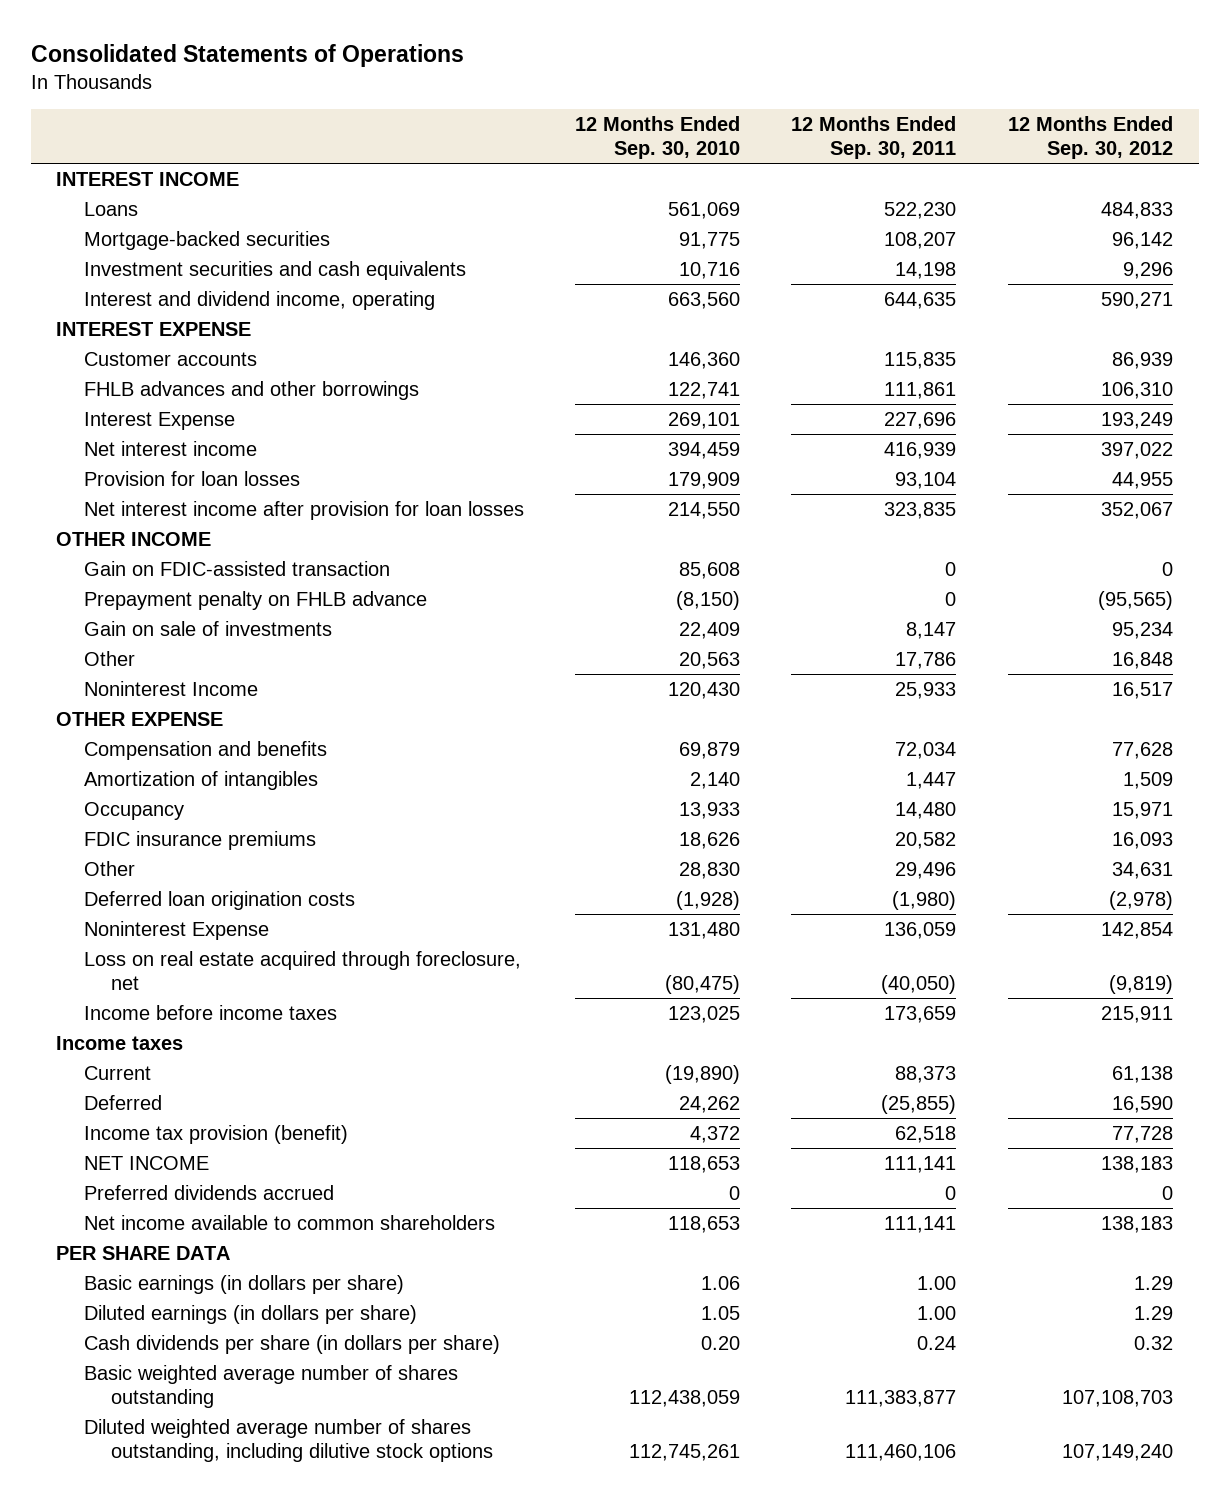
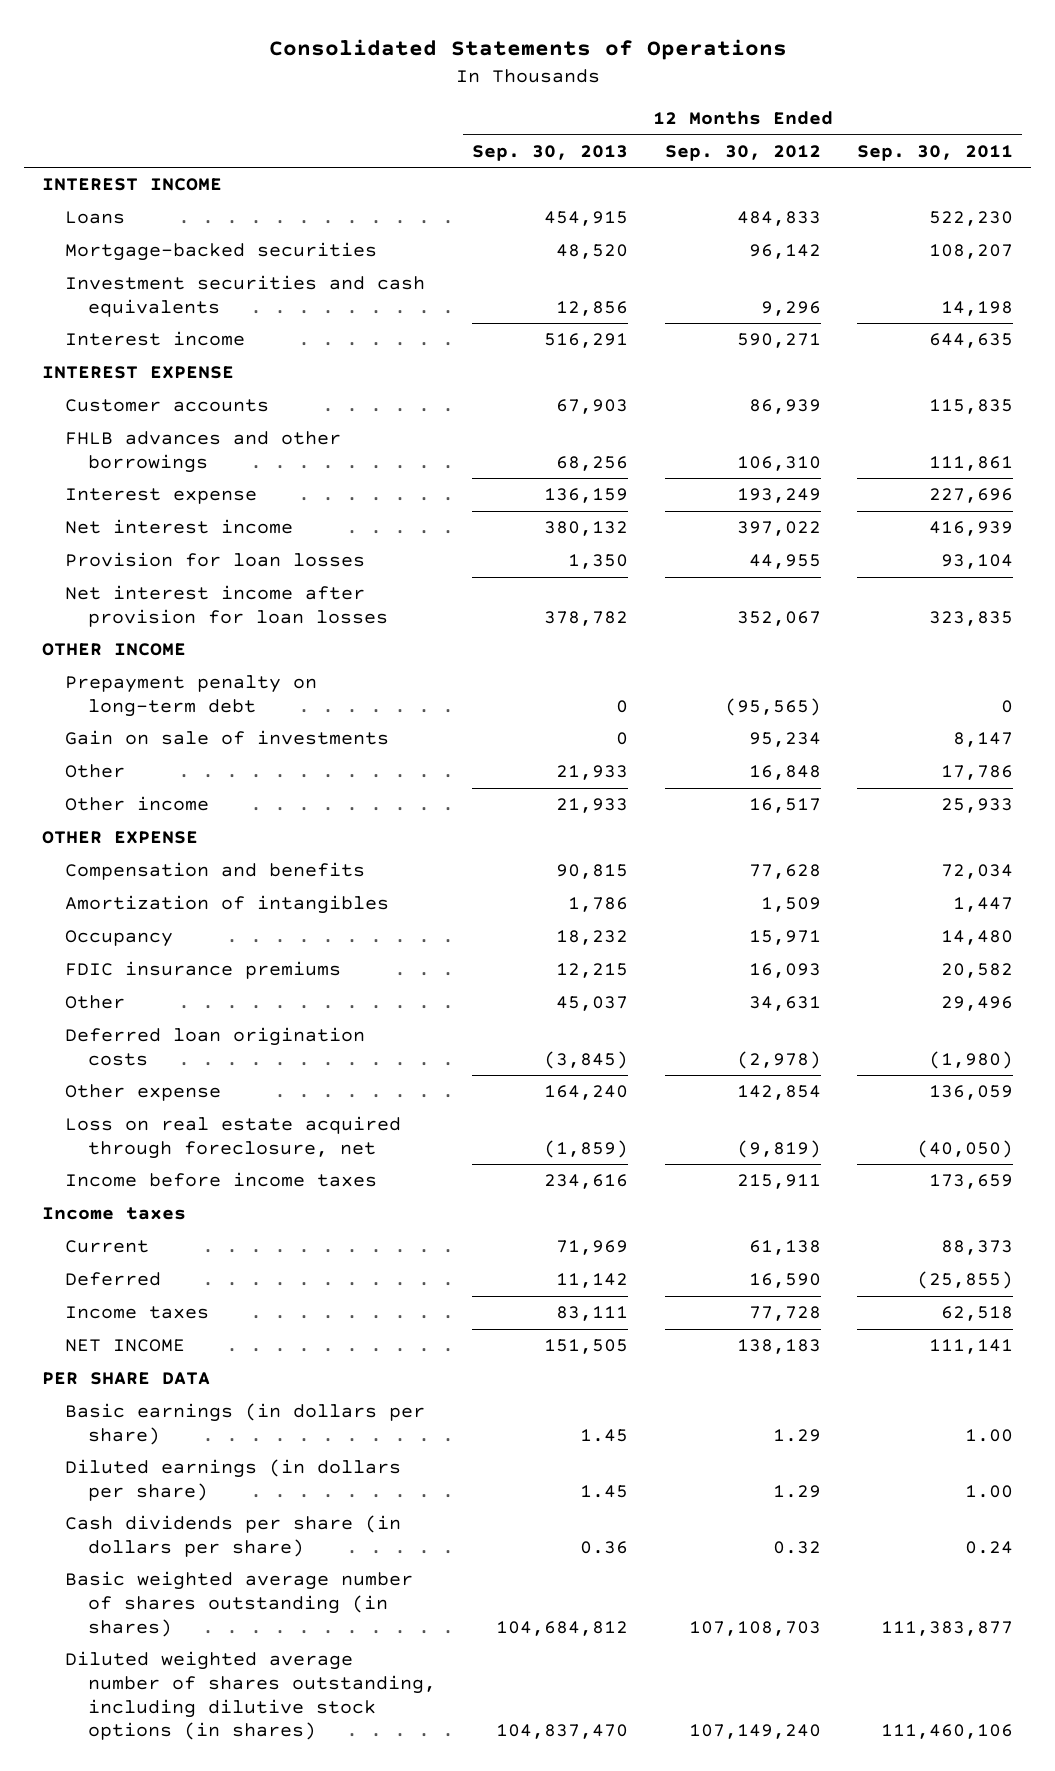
- | 12 Months Ended Sep. 30, 2010 | 12 Months Ended Sep. 30, 2011 | 12 Months Ended Sep. 30, 2012
+ | 12 Months Ended Sep. 30, 2013 | 12 Months Ended Sep. 30, 2012 | 12 Months Ended Sep. 30, 2011
- Interest and dividend income, operating | 663,560 | 644,635 | 590,271
+ Interest income | 516,291 | 590,271 | 644,635
- Interest Expense | 269,101 | 227,696 | 193,249
+ Interest expense | 136,159 | 193,249 | 227,696
- Gain on FDIC-assisted transaction | 85,608 | 0 | 0
- Prepayment penalty on FHLB advance | (8,150) | 0 | (95,565)
+ Prepayment penalty on long-term debt | 0 | (95,565) | 0
- Noninterest Income | 120,430 | 25,933 | 16,517
+ Other income | 21,933 | 16,517 | 25,933
- Noninterest Expense | 131,480 | 136,059 | 142,854
+ Other expense | 164,240 | 142,854 | 136,059
- Income tax provision (benefit) | 4,372 | 62,518 | 77,728
+ Income taxes | 83,111 | 77,728 | 62,518
- Preferred dividends accrued | 0 | 0 | 0
- Net income available to common shareholders | 118,653 | 111,141 | 138,183
- Basic weighted average number of shares outstanding | 112,438,059 | 111,383,877 | 107,108,703
- Diluted weighted average number of shares outstanding, including dilutive stock options | 112,745,261 | 111,460,106 | 107,149,240
+ Basic weighted average number of shares outstanding (in shares) | 104,684,812 | 107,108,703 | 111,383,877
+ Diluted weighted average number of shares outstanding, including dilutive stock options (in shares) | 104,837,470 | 107,149,240 | 111,460,106

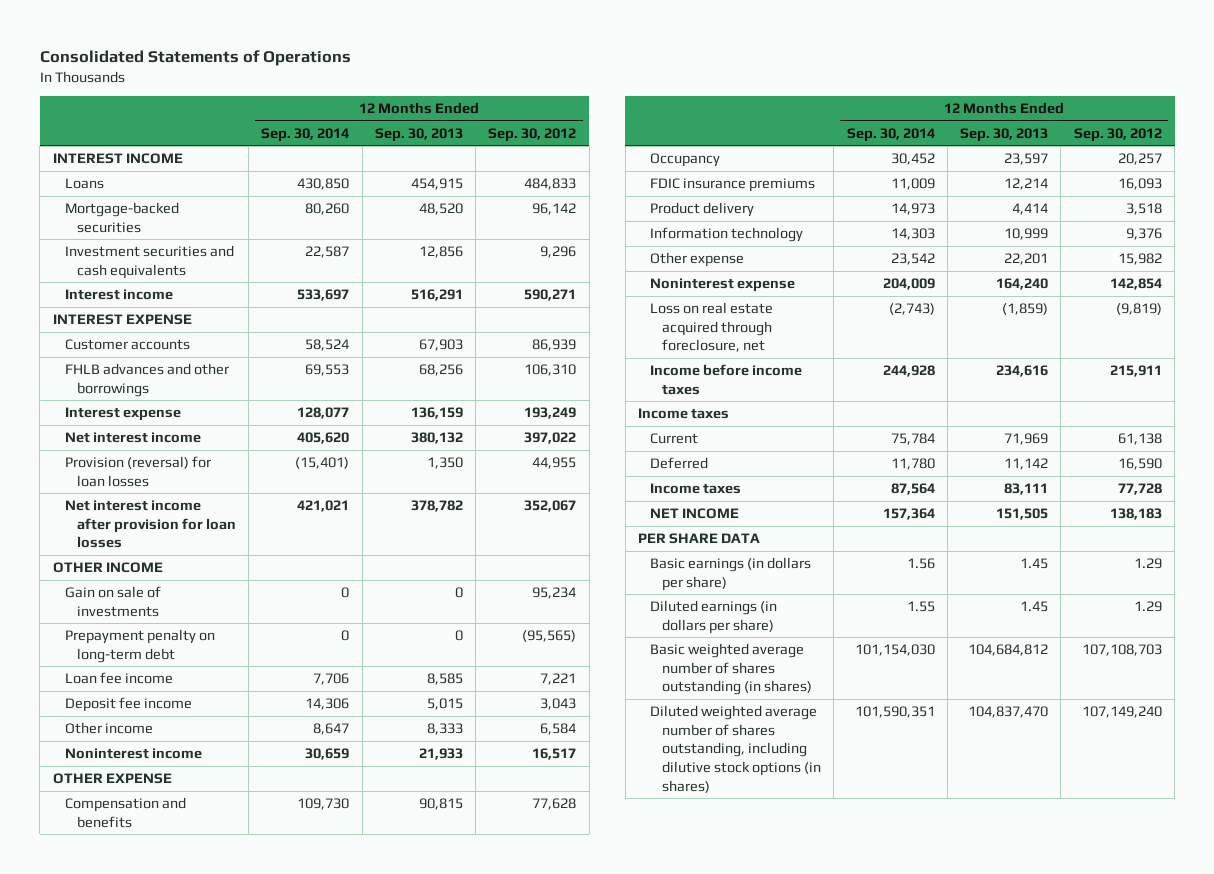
- | 12 Months Ended Sep. 30, 2013 | 12 Months Ended Sep. 30, 2012 | 12 Months Ended Sep. 30, 2011
+ | 12 Months Ended Sep. 30, 2014 | 12 Months Ended Sep. 30, 2013 | 12 Months Ended Sep. 30, 2012
- Provision for loan losses | 1,350 | 44,955 | 93,104
+ Provision (reversal) for loan losses | (15,401) | 1,350 | 44,955
- Other | 21,933 | 16,848 | 17,786
- Other income | 21,933 | 16,517 | 25,933
moved down: Prepayment penalty on long-term debt | 0 | 0 | (95,565)
+ Loan fee income | 7,706 | 8,585 | 7,221
+ Deposit fee income | 14,306 | 5,015 | 3,043
+ Other income | 8,647 | 8,333 | 6,584
+ Noninterest income | 30,659 | 21,933 | 16,517
- Amortization of intangibles | 1,786 | 1,509 | 1,447
- Occupancy | 18,232 | 15,971 | 14,480
- FDIC insurance premiums | 12,215 | 16,093 | 20,582
- Other | 45,037 | 34,631 | 29,496
- Deferred loan origination costs | (3,845) | (2,978) | (1,980)
- Other expense | 164,240 | 142,854 | 136,059
+ Occupancy | 30,452 | 23,597 | 20,257
+ FDIC insurance premiums | 11,009 | 12,214 | 16,093
+ Product delivery | 14,973 | 4,414 | 3,518
+ Information technology | 14,303 | 10,999 | 9,376
+ Other expense | 23,542 | 22,201 | 15,982
+ Noninterest expense | 204,009 | 164,240 | 142,854
- Cash dividends per share (in dollars per share) | 0.36 | 0.32 | 0.24

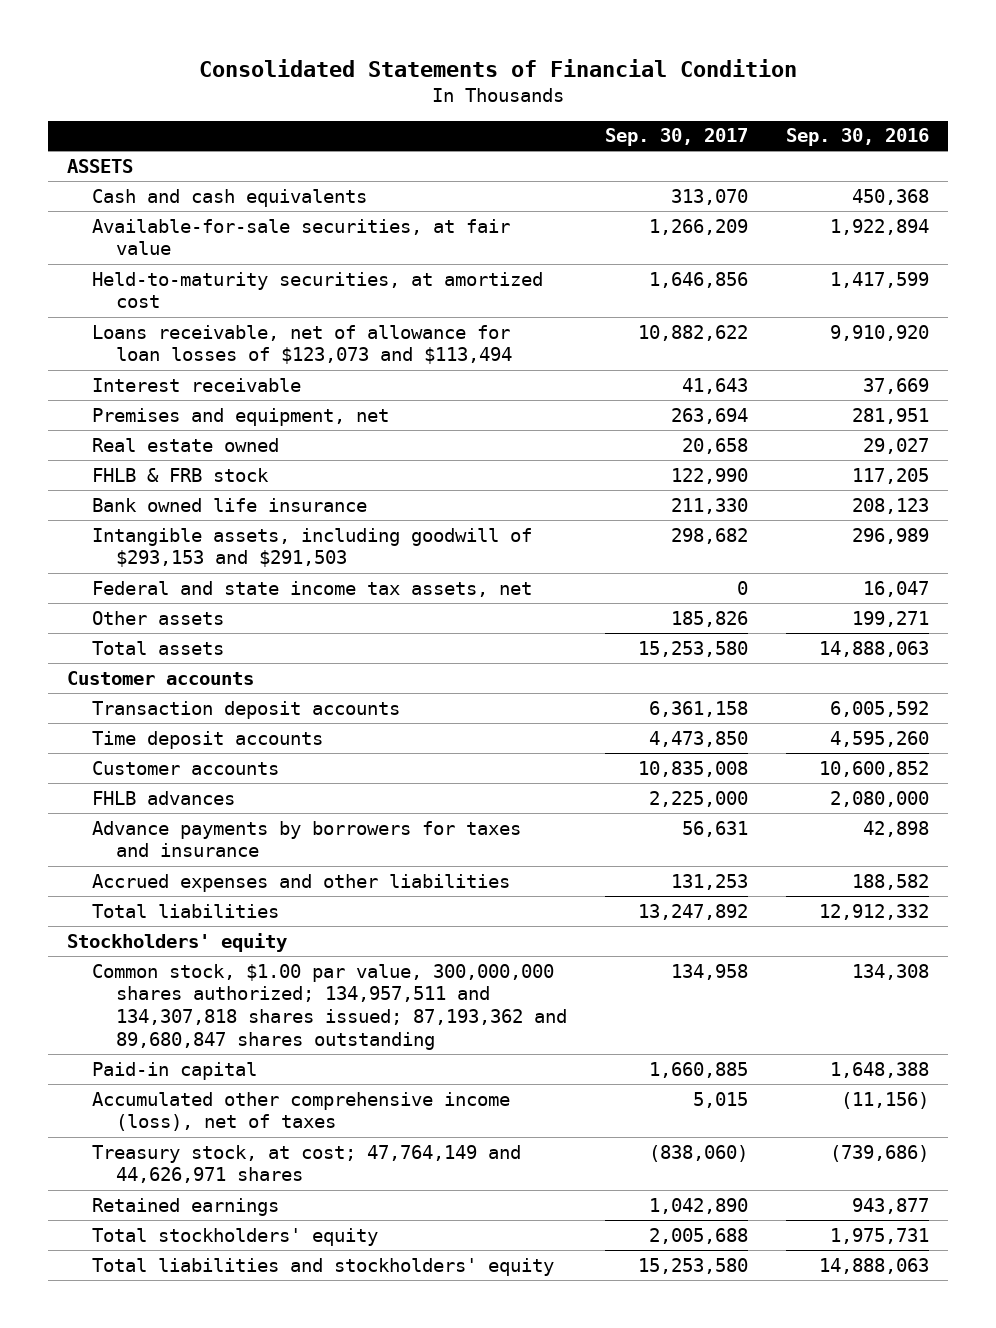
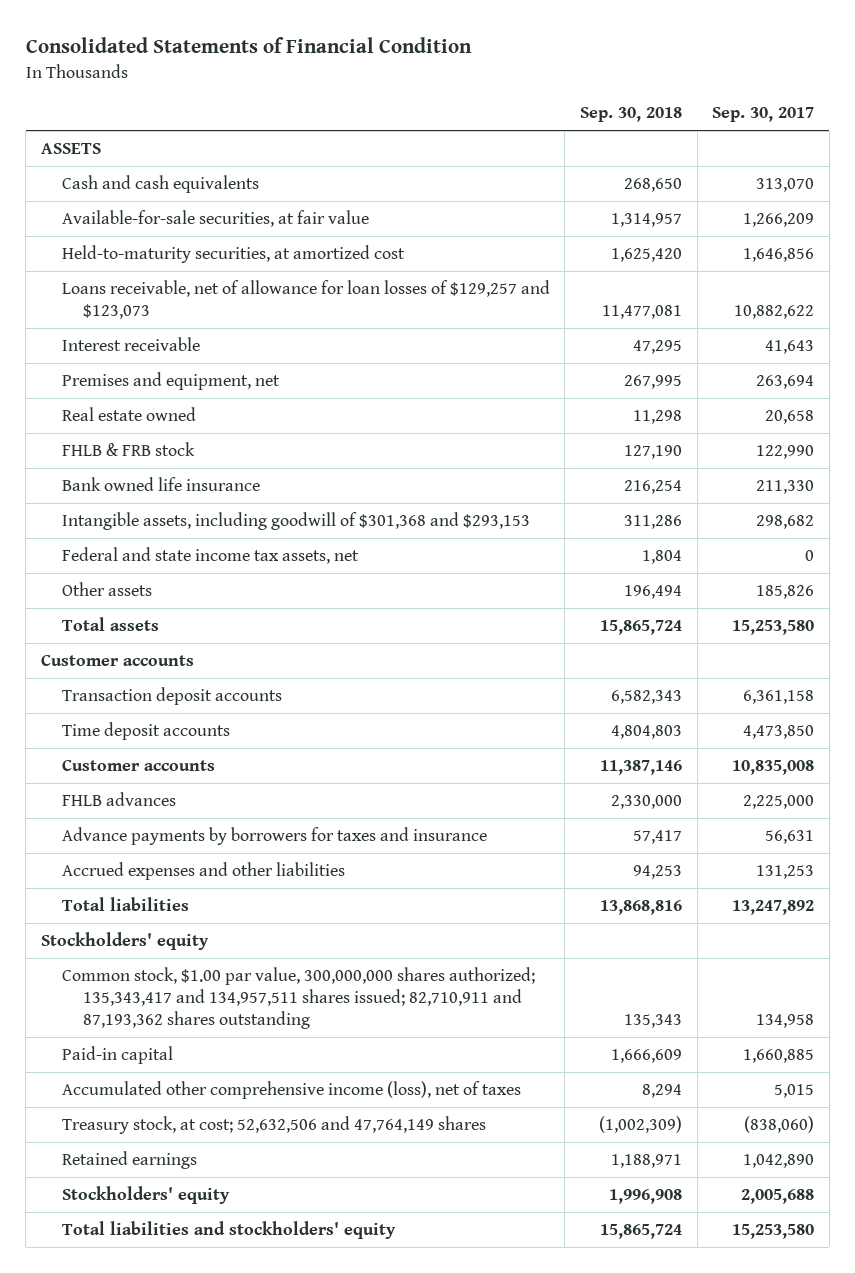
- | Sep. 30, 2017 | Sep. 30, 2016
+ | Sep. 30, 2018 | Sep. 30, 2017
- Loans receivable, net of allowance for loan losses of $123,073 and $113,494 | 10,882,622 | 9,910,920
+ Loans receivable, net of allowance for loan losses of $129,257 and $123,073 | 11,477,081 | 10,882,622
- Intangible assets, including goodwill of $293,153 and $291,503 | 298,682 | 296,989
+ Intangible assets, including goodwill of $301,368 and $293,153 | 311,286 | 298,682
- Common stock, $1.00 par value, 300,000,000 shares authorized; 134,957,511 and 134,307,818 shares issued; 87,193,362 and 89,680,847 shares outstanding | 134,958 | 134,308
+ Common stock, $1.00 par value, 300,000,000 shares authorized; 135,343,417 and 134,957,511 shares issued; 82,710,911 and 87,193,362 shares outstanding | 135,343 | 134,958
- Treasury stock, at cost; 47,764,149 and 44,626,971 shares | (838,060) | (739,686)
+ Treasury stock, at cost; 52,632,506 and 47,764,149 shares | (1,002,309) | (838,060)
- Total stockholders' equity | 2,005,688 | 1,975,731
+ Stockholders' equity | 1,996,908 | 2,005,688

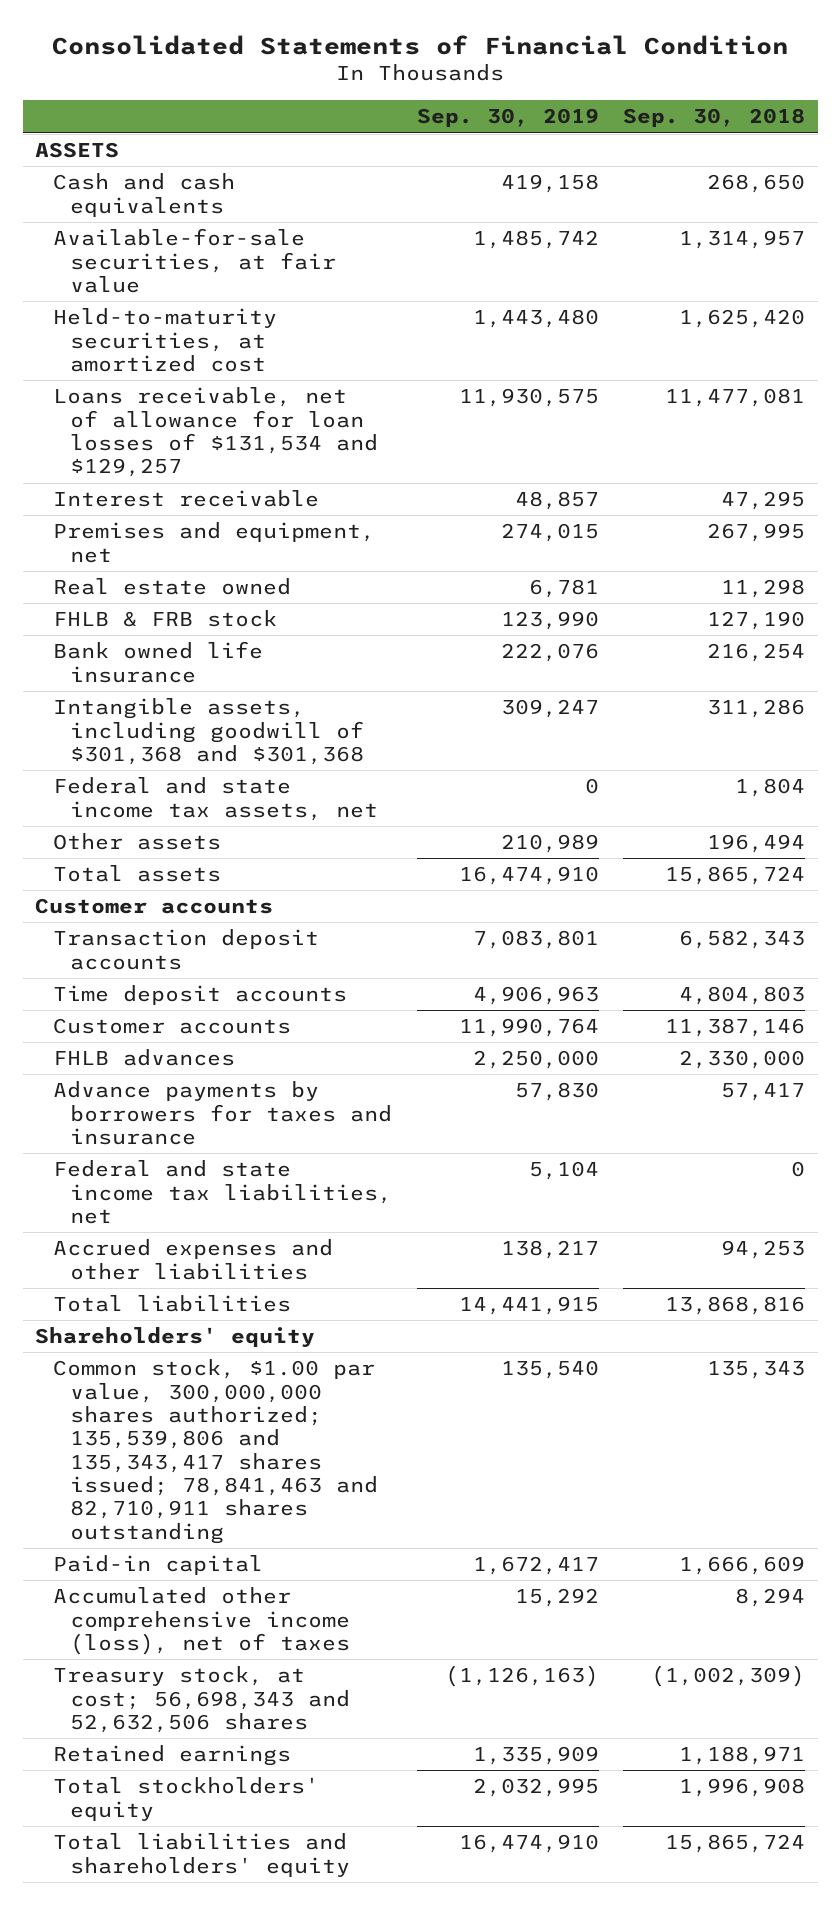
- | Sep. 30, 2018 | Sep. 30, 2017
+ | Sep. 30, 2019 | Sep. 30, 2018
- Loans receivable, net of allowance for loan losses of $129,257 and $123,073 | 11,477,081 | 10,882,622
+ Loans receivable, net of allowance for loan losses of $131,534 and $129,257 | 11,930,575 | 11,477,081
- Intangible assets, including goodwill of $301,368 and $293,153 | 311,286 | 298,682
+ Intangible assets, including goodwill of $301,368 and $301,368 | 309,247 | 311,286
+ Federal and state income tax liabilities, net | 5,104 | 0
- Stockholders' equity
- Common stock, $1.00 par value, 300,000,000 shares authorized; 135,343,417 and 134,957,511 shares issued; 82,710,911 and 87,193,362 shares outstanding | 135,343 | 134,958
+ Shareholders' equity
+ Common stock, $1.00 par value, 300,000,000 shares authorized; 135,539,806 and 135,343,417 shares issued; 78,841,463 and 82,710,911 shares outstanding | 135,540 | 135,343
- Treasury stock, at cost; 52,632,506 and 47,764,149 shares | (1,002,309) | (838,060)
+ Treasury stock, at cost; 56,698,343 and 52,632,506 shares | (1,126,163) | (1,002,309)
- Stockholders' equity | 1,996,908 | 2,005,688
- Total liabilities and stockholders' equity | 15,865,724 | 15,253,580
+ Total stockholders' equity | 2,032,995 | 1,996,908
+ Total liabilities and shareholders' equity | 16,474,910 | 15,865,724

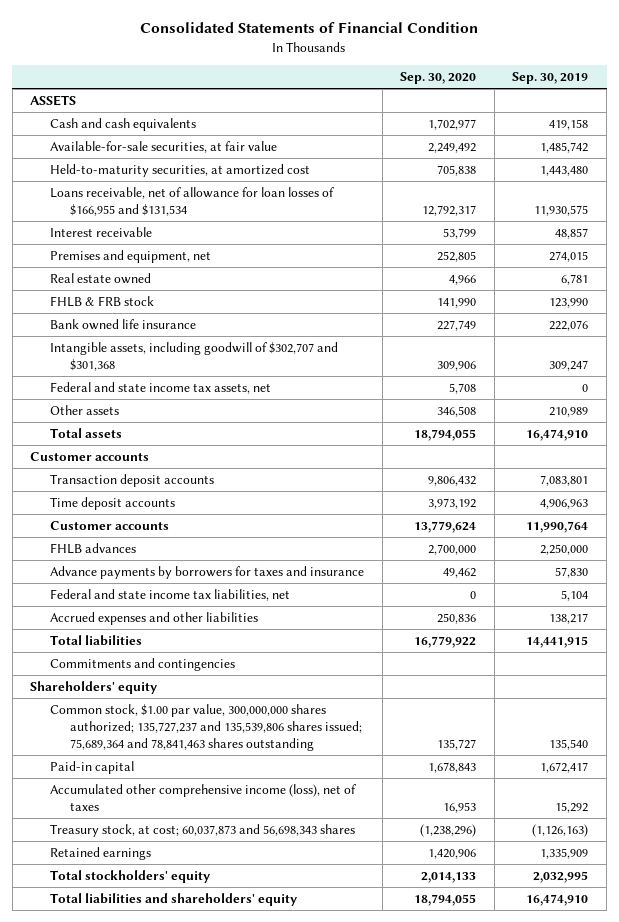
- | Sep. 30, 2019 | Sep. 30, 2018
+ | Sep. 30, 2020 | Sep. 30, 2019
- Loans receivable, net of allowance for loan losses of $131,534 and $129,257 | 11,930,575 | 11,477,081
+ Loans receivable, net of allowance for loan losses of $166,955 and $131,534 | 12,792,317 | 11,930,575
- Intangible assets, including goodwill of $301,368 and $301,368 | 309,247 | 311,286
+ Intangible assets, including goodwill of $302,707 and $301,368 | 309,906 | 309,247
+ Commitments and contingencies
- Common stock, $1.00 par value, 300,000,000 shares authorized; 135,539,806 and 135,343,417 shares issued; 78,841,463 and 82,710,911 shares outstanding | 135,540 | 135,343
+ Common stock, $1.00 par value, 300,000,000 shares authorized; 135,727,237 and 135,539,806 shares issued; 75,689,364 and 78,841,463 shares outstanding | 135,727 | 135,540
- Treasury stock, at cost; 56,698,343 and 52,632,506 shares | (1,126,163) | (1,002,309)
+ Treasury stock, at cost; 60,037,873 and 56,698,343 shares | (1,238,296) | (1,126,163)

